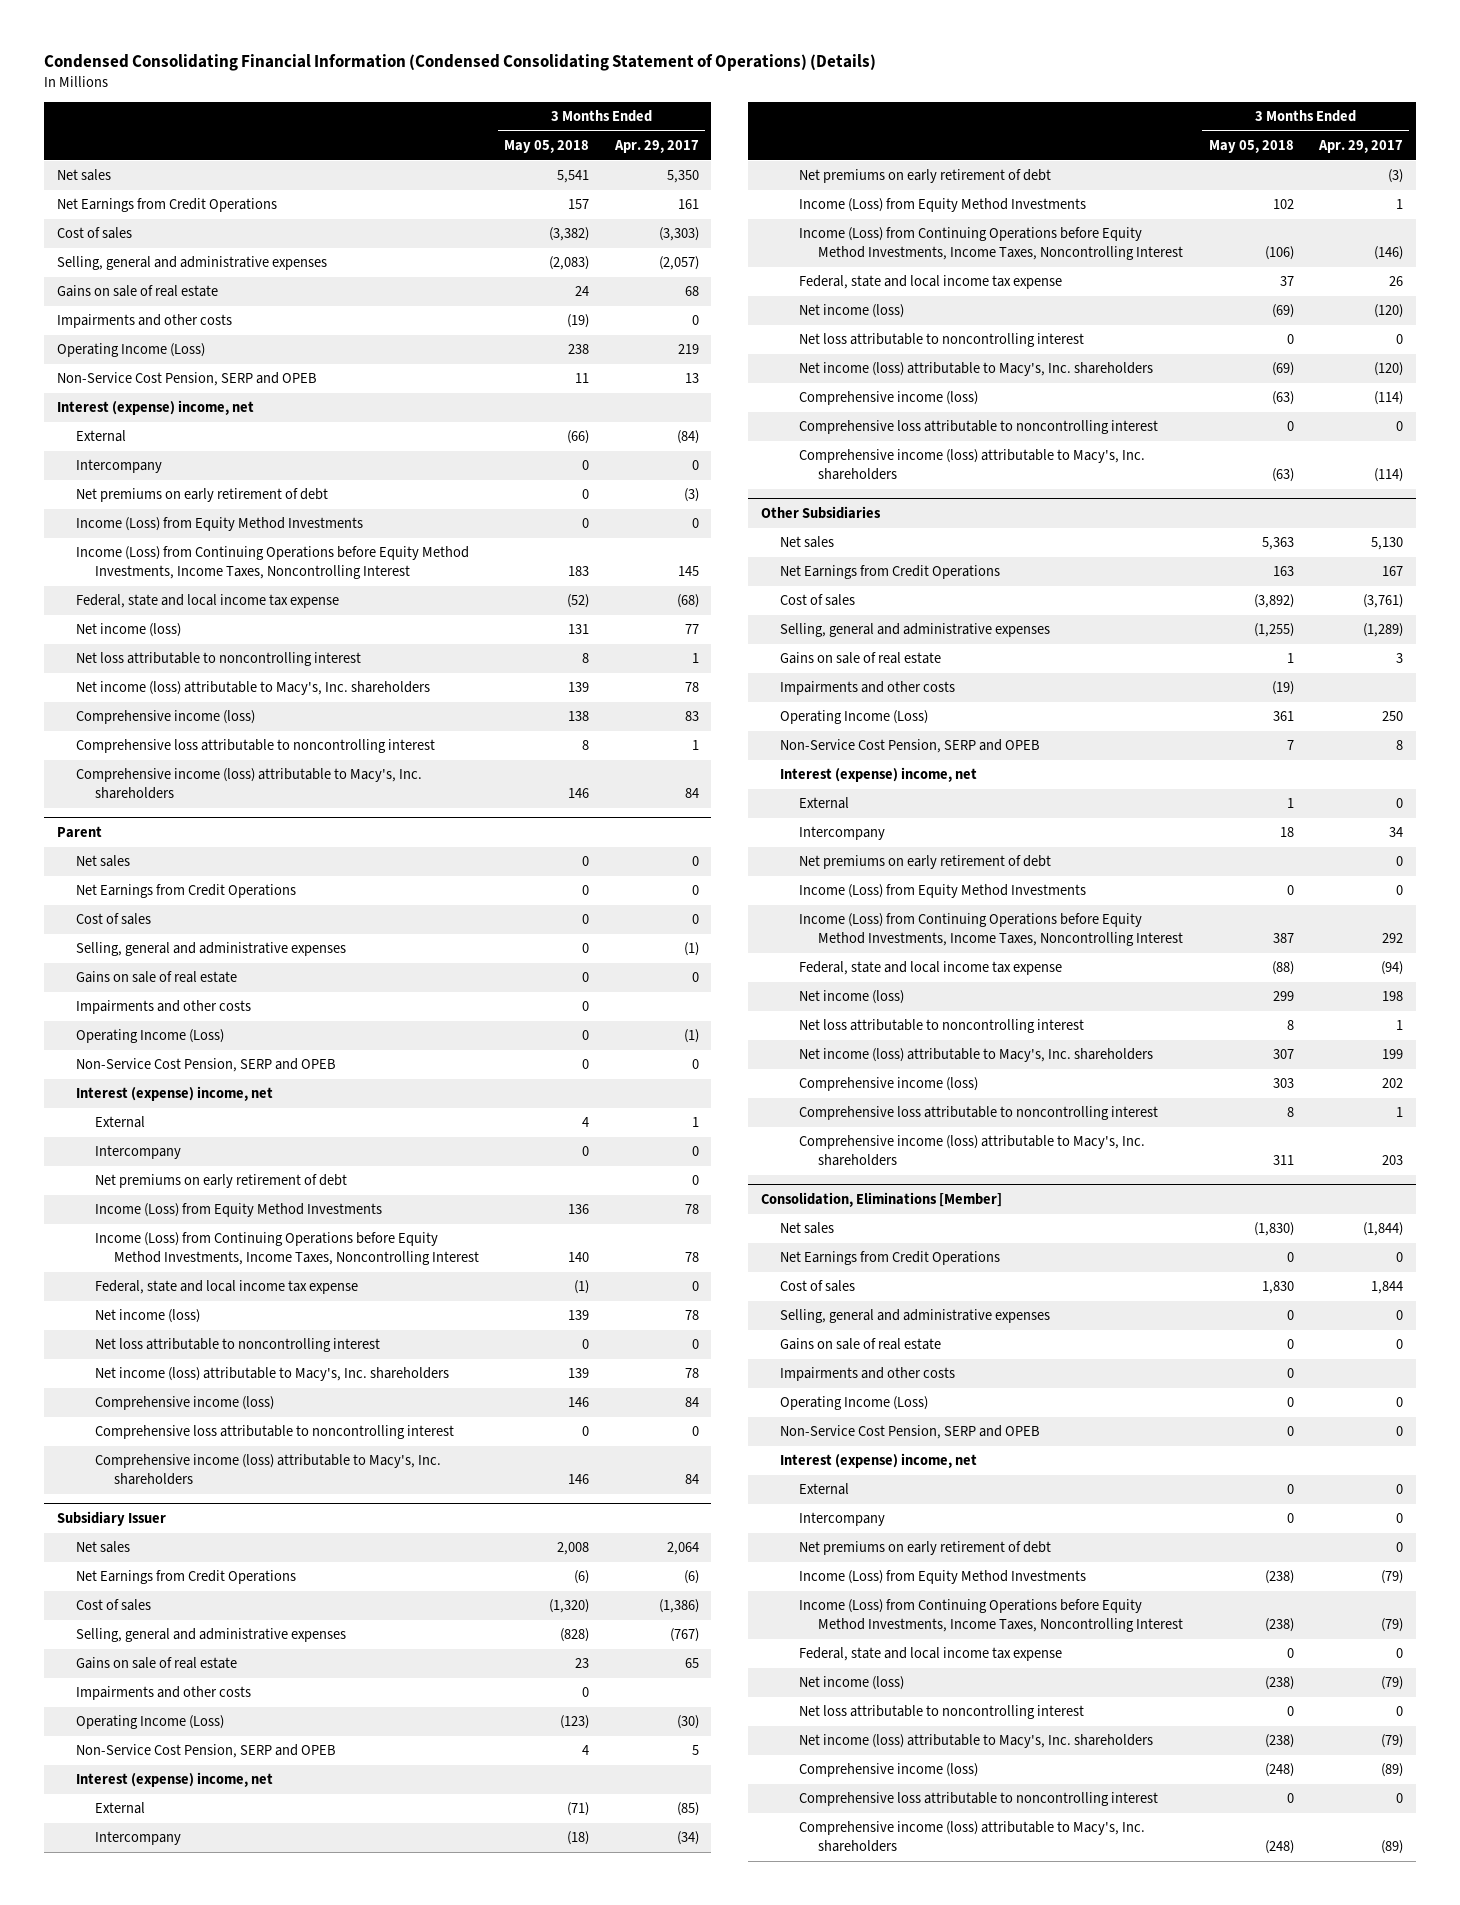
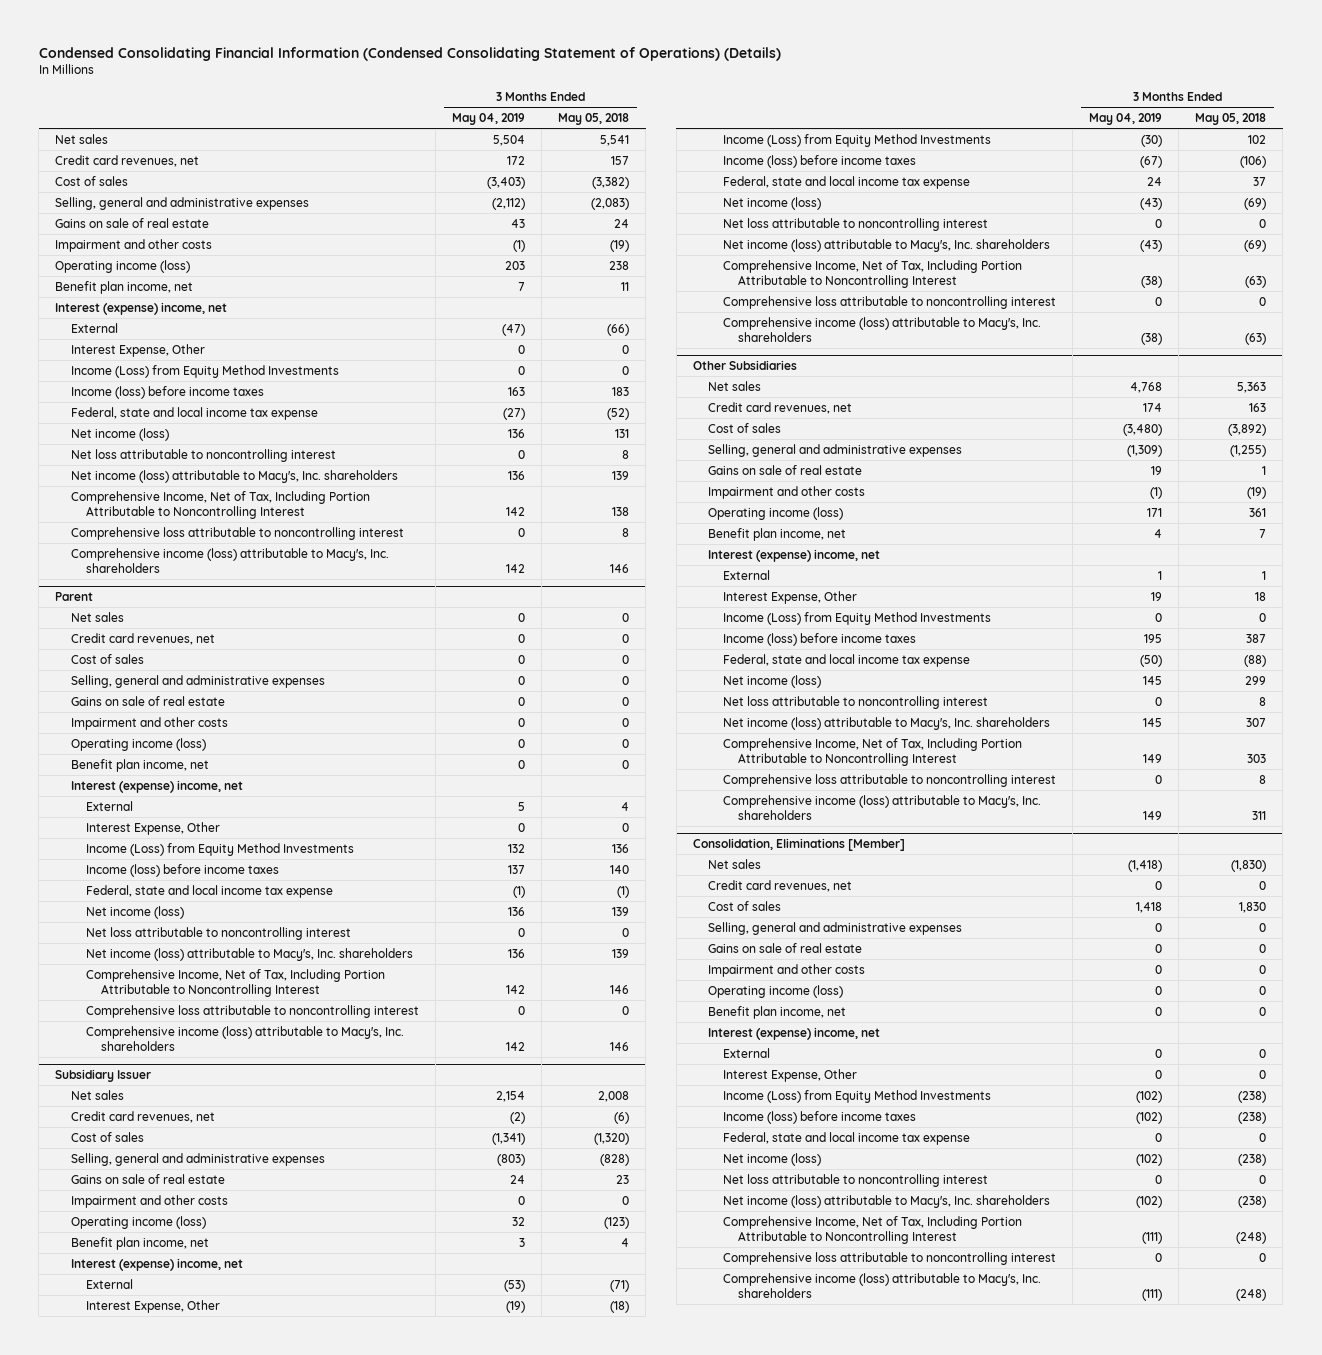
- | 3 Months Ended May 05, 2018 | 3 Months Ended Apr. 29, 2017
+ | 3 Months Ended May 04, 2019 | 3 Months Ended May 05, 2018
- Net Earnings from Credit Operations | 157 | 161
+ Credit card revenues, net | 172 | 157
- Impairments and other costs | (19) | 0
- Operating Income (Loss) | 238 | 219
- Non-Service Cost Pension, SERP and OPEB | 11 | 13
+ Impairment and other costs | (1) | (19)
+ Operating income (loss) | 203 | 238
+ Benefit plan income, net | 7 | 11
- Intercompany | 0 | 0
- Net premiums on early retirement of debt | 0 | (3)
+ Interest Expense, Other | 0 | 0
- Income (Loss) from Continuing Operations before Equity Method Investments, Income Taxes, Noncontrolling Interest | 183 | 145
+ Income (loss) before income taxes | 163 | 183
- Comprehensive income (loss) | 138 | 83
+ Comprehensive Income, Net of Tax, Including Portion Attributable to Noncontrolling Interest | 142 | 138
@ Parent
- Net Earnings from Credit Operations | 0 | 0
+ Credit card revenues, net | 0 | 0
- Impairments and other costs | 0 |
- Operating Income (Loss) | 0 | (1)
- Non-Service Cost Pension, SERP and OPEB | 0 | 0
+ Impairment and other costs | 0 | 0
+ Operating income (loss) | 0 | 0
+ Benefit plan income, net | 0 | 0
- Intercompany | 0 | 0
- Net premiums on early retirement of debt | | 0
+ Interest Expense, Other | 0 | 0
- Income (Loss) from Continuing Operations before Equity Method Investments, Income Taxes, Noncontrolling Interest | 140 | 78
+ Income (loss) before income taxes | 137 | 140
- Comprehensive income (loss) | 146 | 84
+ Comprehensive Income, Net of Tax, Including Portion Attributable to Noncontrolling Interest | 142 | 146
@ Subsidiary Issuer
- Net Earnings from Credit Operations | (6) | (6)
+ Credit card revenues, net | (2) | (6)
- Impairments and other costs | 0 |
- Operating Income (Loss) | (123) | (30)
- Non-Service Cost Pension, SERP and OPEB | 4 | 5
+ Impairment and other costs | 0 | 0
+ Operating income (loss) | 32 | (123)
+ Benefit plan income, net | 3 | 4
- Intercompany | (18) | (34)
- Net premiums on early retirement of debt | | (3)
+ Interest Expense, Other | (19) | (18)
- Income (Loss) from Continuing Operations before Equity Method Investments, Income Taxes, Noncontrolling Interest | (106) | (146)
+ Income (loss) before income taxes | (67) | (106)
- Comprehensive income (loss) | (63) | (114)
+ Comprehensive Income, Net of Tax, Including Portion Attributable to Noncontrolling Interest | (38) | (63)
@ Other Subsidiaries
- Net Earnings from Credit Operations | 163 | 167
+ Credit card revenues, net | 174 | 163
- Impairments and other costs | (19) |
- Operating Income (Loss) | 361 | 250
- Non-Service Cost Pension, SERP and OPEB | 7 | 8
+ Impairment and other costs | (1) | (19)
+ Operating income (loss) | 171 | 361
+ Benefit plan income, net | 4 | 7
- Intercompany | 18 | 34
- Net premiums on early retirement of debt | | 0
+ Interest Expense, Other | 19 | 18
- Income (Loss) from Continuing Operations before Equity Method Investments, Income Taxes, Noncontrolling Interest | 387 | 292
+ Income (loss) before income taxes | 195 | 387
- Comprehensive income (loss) | 303 | 202
+ Comprehensive Income, Net of Tax, Including Portion Attributable to Noncontrolling Interest | 149 | 303
@ Consolidation, Eliminations [Member]
- Net Earnings from Credit Operations | 0 | 0
+ Credit card revenues, net | 0 | 0
- Impairments and other costs | 0 |
- Operating Income (Loss) | 0 | 0
- Non-Service Cost Pension, SERP and OPEB | 0 | 0
+ Impairment and other costs | 0 | 0
+ Operating income (loss) | 0 | 0
+ Benefit plan income, net | 0 | 0
- Intercompany | 0 | 0
- Net premiums on early retirement of debt | | 0
+ Interest Expense, Other | 0 | 0
- Income (Loss) from Continuing Operations before Equity Method Investments, Income Taxes, Noncontrolling Interest | (238) | (79)
+ Income (loss) before income taxes | (102) | (238)
- Comprehensive income (loss) | (248) | (89)
+ Comprehensive Income, Net of Tax, Including Portion Attributable to Noncontrolling Interest | (111) | (248)

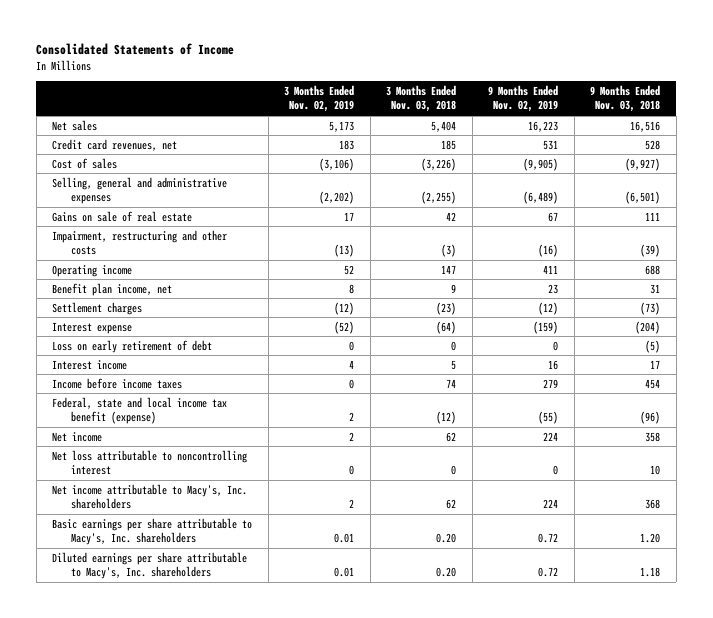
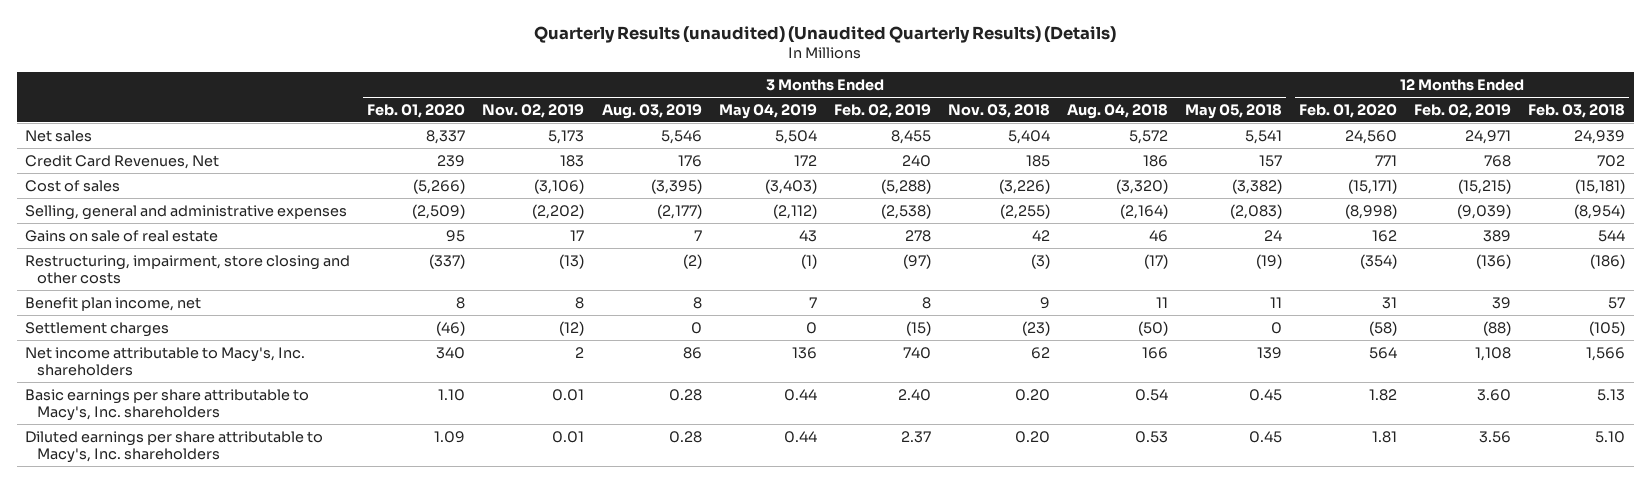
- Consolidated Statements of Income
+ Quarterly Results (unaudited) (Unaudited Quarterly Results) (Details)
- | 3 Months Ended Nov. 02, 2019 | 3 Months Ended Nov. 03, 2018 | 9 Months Ended Nov. 02, 2019 | 9 Months Ended Nov. 03, 2018
+ | 3 Months Ended Feb. 01, 2020 | 3 Months Ended Nov. 02, 2019 | 3 Months Ended Aug. 03, 2019 | 3 Months Ended May 04, 2019 | 3 Months Ended Feb. 02, 2019 | 3 Months Ended Nov. 03, 2018 | 3 Months Ended Aug. 04, 2018 | 3 Months Ended May 05, 2018 | 12 Months Ended Feb. 01, 2020 | 12 Months Ended Feb. 02, 2019 | 12 Months Ended Feb. 03, 2018
- Credit card revenues, net | 183 | 185 | 531 | 528
+ Credit Card Revenues, Net | 239 | 183 | 176 | 172 | 240 | 185 | 186 | 157 | 771 | 768 | 702
- Impairment, restructuring and other costs | (13) | (3) | (16) | (39)
- Operating income | 52 | 147 | 411 | 688
+ Restructuring, impairment, store closing and other costs | (337) | (13) | (2) | (1) | (97) | (3) | (17) | (19) | (354) | (136) | (186)
- Interest expense | (52) | (64) | (159) | (204)
- Loss on early retirement of debt | 0 | 0 | 0 | (5)
- Interest income | 4 | 5 | 16 | 17
- Income before income taxes | 0 | 74 | 279 | 454
- Federal, state and local income tax benefit (expense) | 2 | (12) | (55) | (96)
- Net income | 2 | 62 | 224 | 358
- Net loss attributable to noncontrolling interest | 0 | 0 | 0 | 10

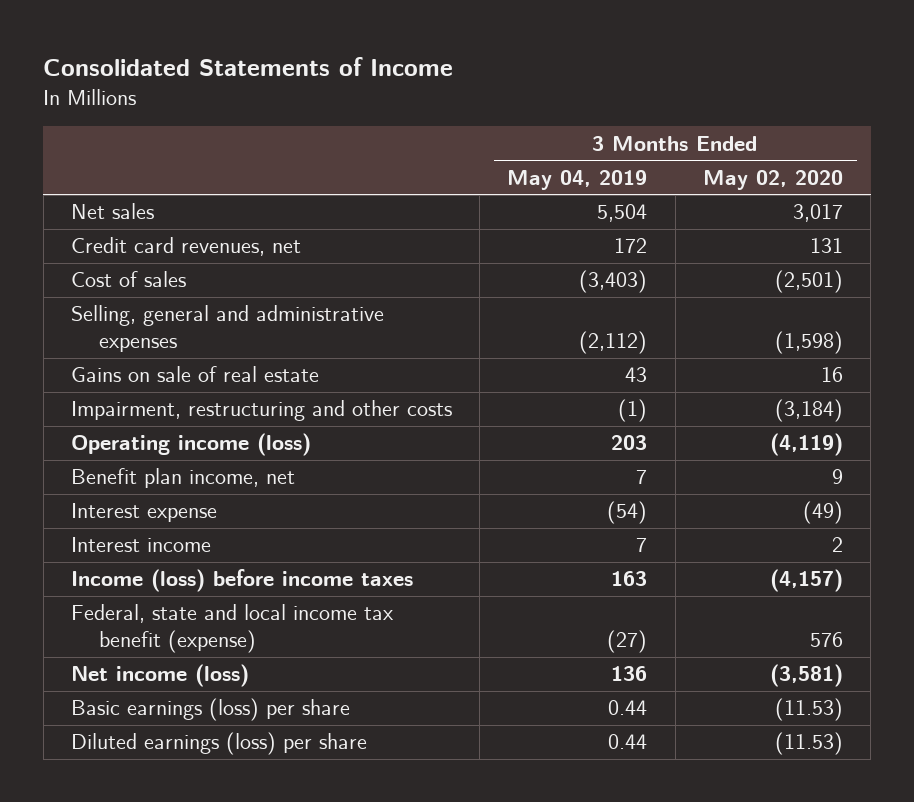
- Quarterly Results (unaudited) (Unaudited Quarterly Results) (Details)
+ Consolidated Statements of Income
- | 3 Months Ended Feb. 01, 2020 | 3 Months Ended Nov. 02, 2019 | 3 Months Ended Aug. 03, 2019 | 3 Months Ended May 04, 2019 | 3 Months Ended Feb. 02, 2019 | 3 Months Ended Nov. 03, 2018 | 3 Months Ended Aug. 04, 2018 | 3 Months Ended May 05, 2018 | 12 Months Ended Feb. 01, 2020 | 12 Months Ended Feb. 02, 2019 | 12 Months Ended Feb. 03, 2018
+ | 3 Months Ended May 04, 2019 | 3 Months Ended May 02, 2020
- Credit Card Revenues, Net | 239 | 183 | 176 | 172 | 240 | 185 | 186 | 157 | 771 | 768 | 702
+ Credit card revenues, net | 172 | 131
- Restructuring, impairment, store closing and other costs | (337) | (13) | (2) | (1) | (97) | (3) | (17) | (19) | (354) | (136) | (186)
+ Impairment, restructuring and other costs | (1) | (3,184)
+ Operating income (loss) | 203 | (4,119)
- Settlement charges | (46) | (12) | 0 | 0 | (15) | (23) | (50) | 0 | (58) | (88) | (105)
- Net income attributable to Macy's, Inc. shareholders | 340 | 2 | 86 | 136 | 740 | 62 | 166 | 139 | 564 | 1,108 | 1,566
- Basic earnings per share attributable to Macy's, Inc. shareholders | 1.10 | 0.01 | 0.28 | 0.44 | 2.40 | 0.20 | 0.54 | 0.45 | 1.82 | 3.60 | 5.13
- Diluted earnings per share attributable to Macy's, Inc. shareholders | 1.09 | 0.01 | 0.28 | 0.44 | 2.37 | 0.20 | 0.53 | 0.45 | 1.81 | 3.56 | 5.10
+ Interest expense | (54) | (49)
+ Interest income | 7 | 2
+ Income (loss) before income taxes | 163 | (4,157)
+ Federal, state and local income tax benefit (expense) | (27) | 576
+ Net income (loss) | 136 | (3,581)
+ Basic earnings (loss) per share | 0.44 | (11.53)
+ Diluted earnings (loss) per share | 0.44 | (11.53)

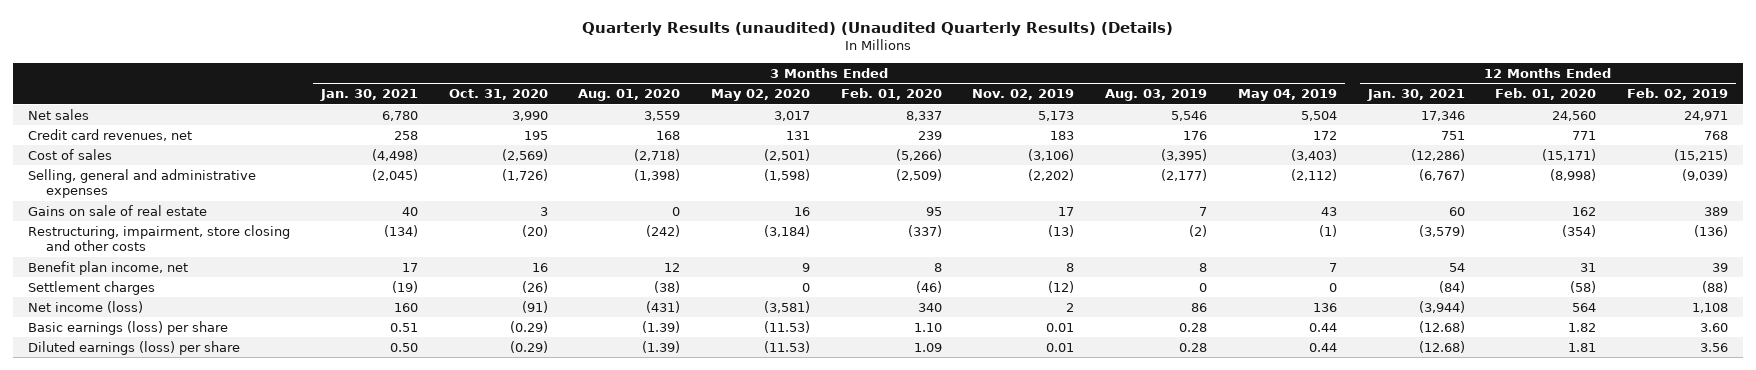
- Consolidated Statements of Income
+ Quarterly Results (unaudited) (Unaudited Quarterly Results) (Details)
- | 3 Months Ended May 04, 2019 | 3 Months Ended May 02, 2020
+ | 3 Months Ended Jan. 30, 2021 | 3 Months Ended Oct. 31, 2020 | 3 Months Ended Aug. 01, 2020 | 3 Months Ended May 02, 2020 | 3 Months Ended Feb. 01, 2020 | 3 Months Ended Nov. 02, 2019 | 3 Months Ended Aug. 03, 2019 | 3 Months Ended May 04, 2019 | 12 Months Ended Jan. 30, 2021 | 12 Months Ended Feb. 01, 2020 | 12 Months Ended Feb. 02, 2019
- Impairment, restructuring and other costs | (1) | (3,184)
- Operating income (loss) | 203 | (4,119)
+ Restructuring, impairment, store closing and other costs | (134) | (20) | (242) | (3,184) | (337) | (13) | (2) | (1) | (3,579) | (354) | (136)
- Interest expense | (54) | (49)
- Interest income | 7 | 2
- Income (loss) before income taxes | 163 | (4,157)
- Federal, state and local income tax benefit (expense) | (27) | 576
+ Settlement charges | (19) | (26) | (38) | 0 | (46) | (12) | 0 | 0 | (84) | (58) | (88)

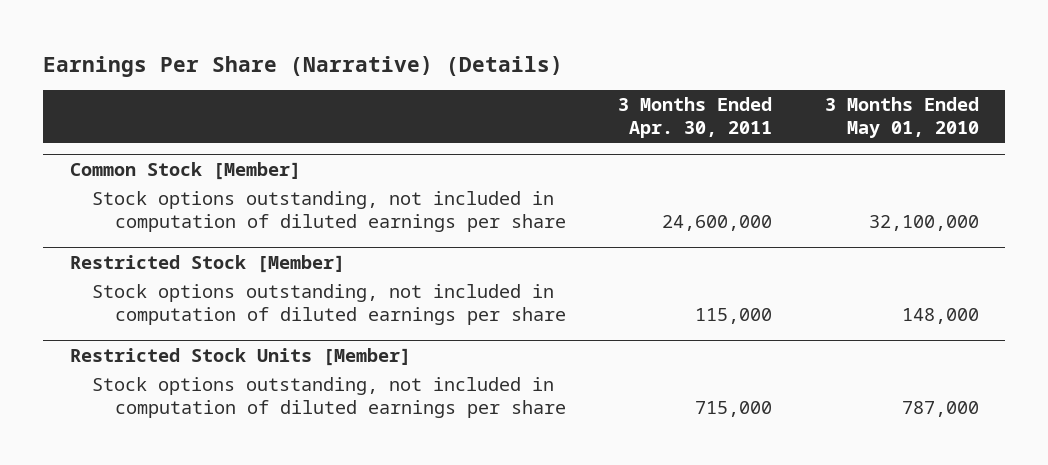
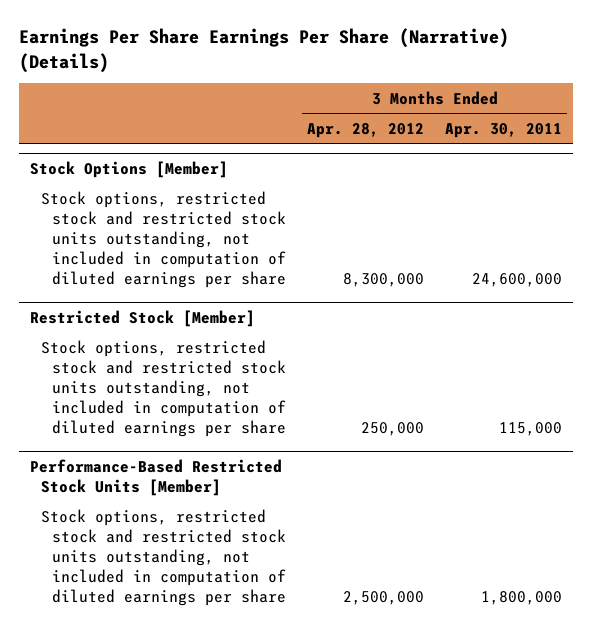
- Earnings Per Share (Narrative) (Details)
+ Earnings Per Share Earnings Per Share (Narrative) (Details)
- | 3 Months Ended Apr. 30, 2011 | 3 Months Ended May 01, 2010
+ | 3 Months Ended Apr. 28, 2012 | 3 Months Ended Apr. 30, 2011
- Common Stock [Member]
- Stock options outstanding, not included in computation of diluted earnings per share | 24,600,000 | 32,100,000
+ Stock Options [Member]
+ Stock options, restricted stock and restricted stock units outstanding, not included in computation of diluted earnings per share | 8,300,000 | 24,600,000
@ Restricted Stock [Member]
- Stock options outstanding, not included in computation of diluted earnings per share | 115,000 | 148,000
- Restricted Stock Units [Member]
- Stock options outstanding, not included in computation of diluted earnings per share | 715,000 | 787,000
@ Restricted Stock [Member]
+ Stock options, restricted stock and restricted stock units outstanding, not included in computation of diluted earnings per share | 250,000 | 115,000
+ Performance-Based Restricted Stock Units [Member]
+ Stock options, restricted stock and restricted stock units outstanding, not included in computation of diluted earnings per share | 2,500,000 | 1,800,000

